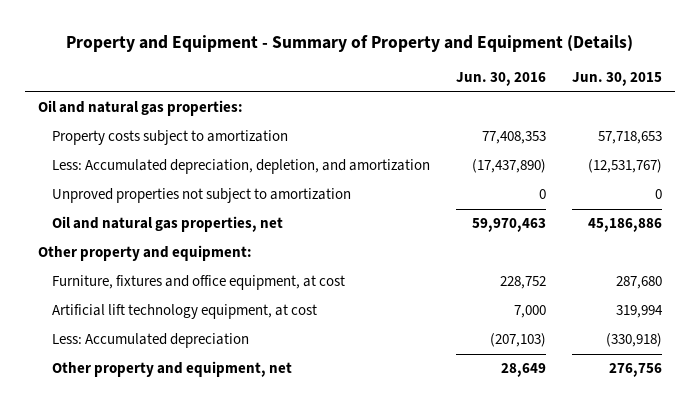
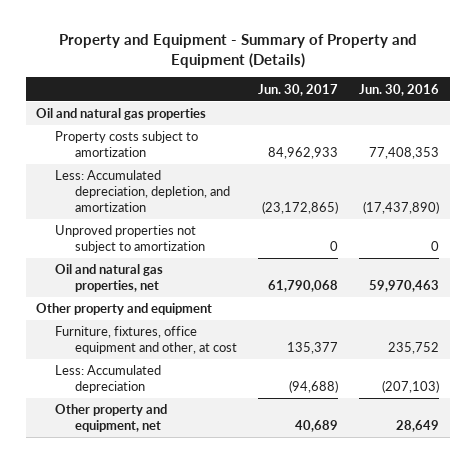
- | Jun. 30, 2016 | Jun. 30, 2015
+ | Jun. 30, 2017 | Jun. 30, 2016
- Oil and natural gas properties:
+ Oil and natural gas properties
- Other property and equipment:
- Furniture, fixtures and office equipment, at cost | 228,752 | 287,680
- Artificial lift technology equipment, at cost | 7,000 | 319,994
+ Other property and equipment
+ Furniture, fixtures, office equipment and other, at cost | 135,377 | 235,752

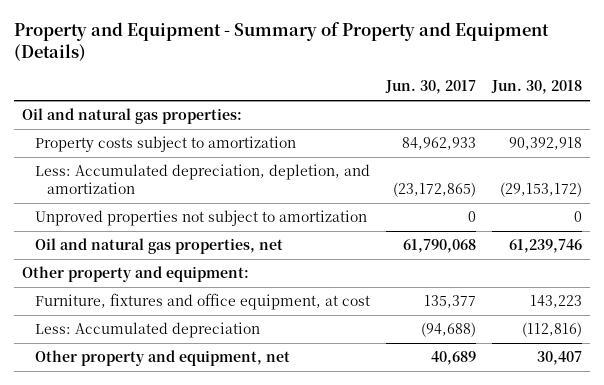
- | Jun. 30, 2017 | Jun. 30, 2016
+ | Jun. 30, 2017 | Jun. 30, 2018
- Oil and natural gas properties
+ Oil and natural gas properties:
- Other property and equipment
- Furniture, fixtures, office equipment and other, at cost | 135,377 | 235,752
+ Other property and equipment:
+ Furniture, fixtures and office equipment, at cost | 135,377 | 143,223

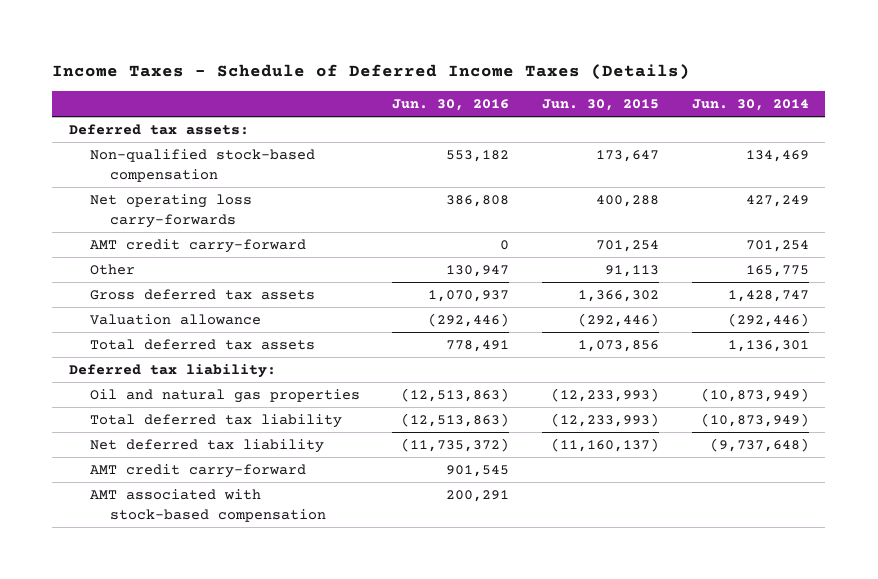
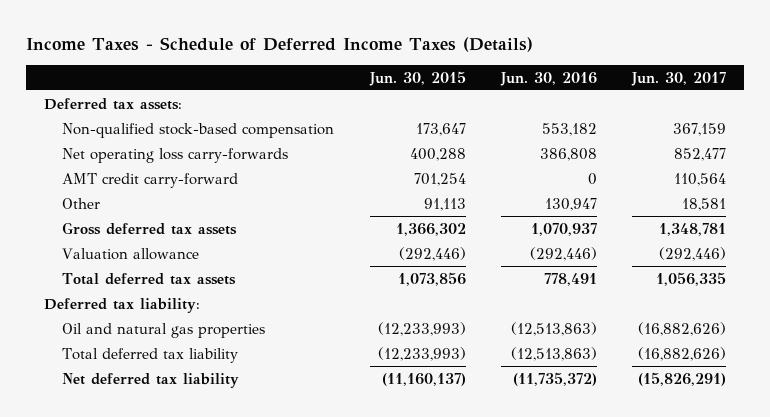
- | Jun. 30, 2016 | Jun. 30, 2015 | Jun. 30, 2014
+ | Jun. 30, 2015 | Jun. 30, 2016 | Jun. 30, 2017
- AMT credit carry-forward | 901,545 | |
- AMT associated with stock-based compensation | 200,291 | |

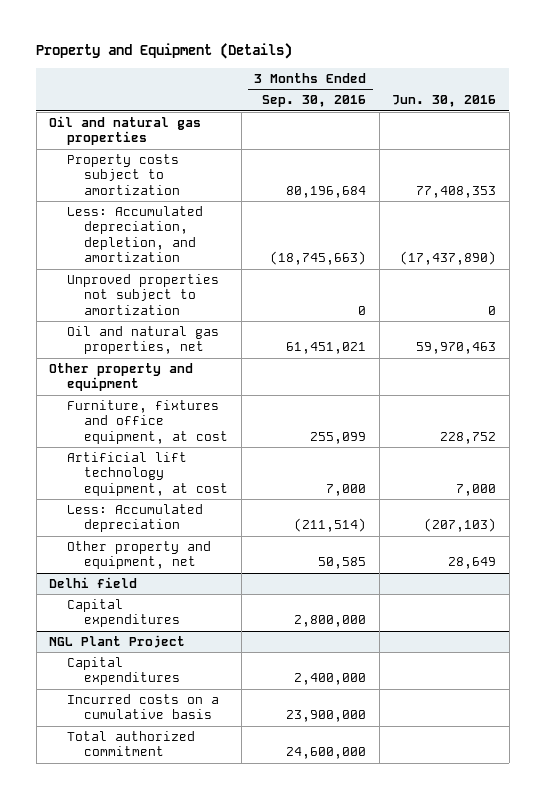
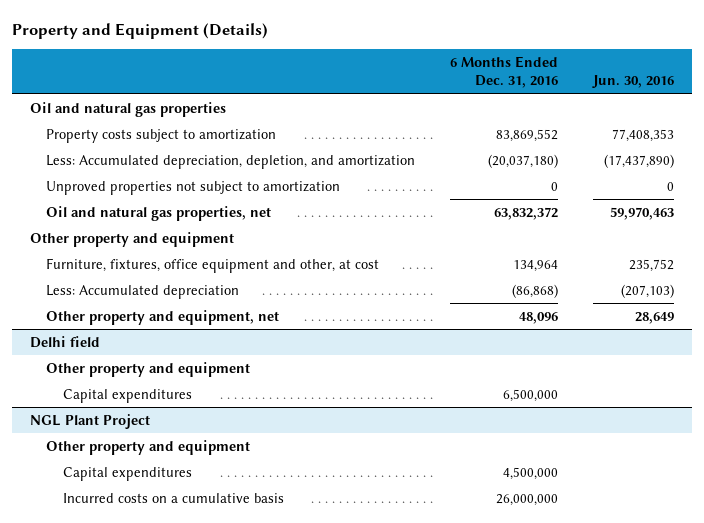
- | 3 Months Ended Sep. 30, 2016 | Jun. 30, 2016
+ | 6 Months Ended Dec. 31, 2016 | Jun. 30, 2016
- Furniture, fixtures and office equipment, at cost | 255,099 | 228,752
- Artificial lift technology equipment, at cost | 7,000 | 7,000
+ Furniture, fixtures, office equipment and other, at cost | 134,964 | 235,752
@ Delhi field
+ Other property and equipment
@ NGL Plant Project
+ Other property and equipment
- Total authorized commitment | 24,600,000 |

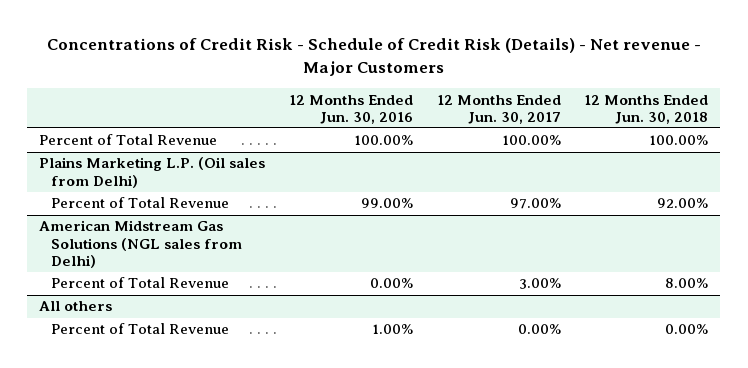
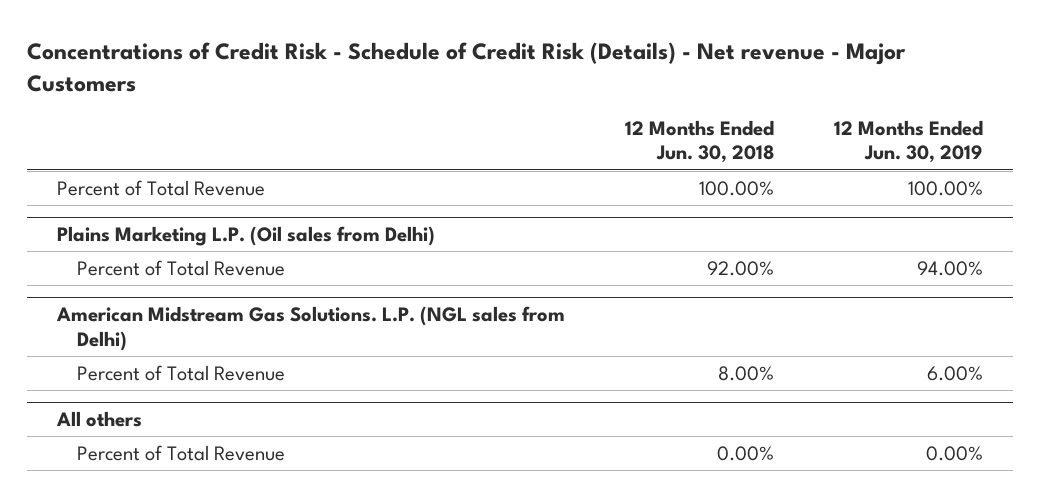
- | 12 Months Ended Jun. 30, 2016 | 12 Months Ended Jun. 30, 2017 | 12 Months Ended Jun. 30, 2018
+ | 12 Months Ended Jun. 30, 2018 | 12 Months Ended Jun. 30, 2019
- American Midstream Gas Solutions (NGL sales from Delhi)
+ American Midstream Gas Solutions. L.P. (NGL sales from Delhi)

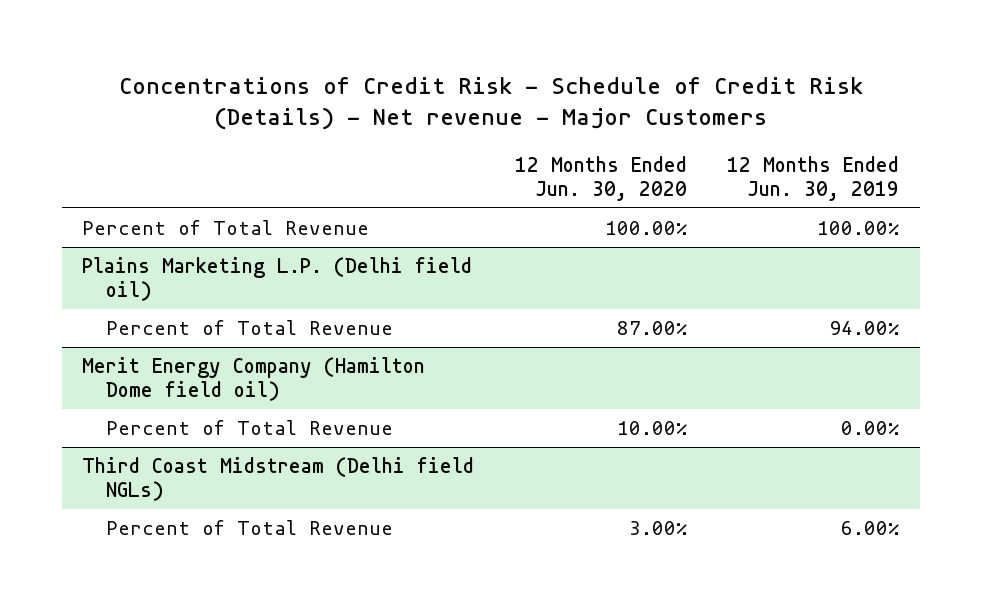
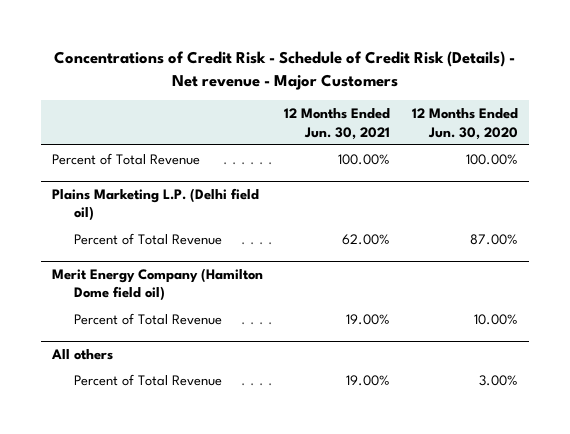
- | 12 Months Ended Jun. 30, 2020 | 12 Months Ended Jun. 30, 2019
+ | 12 Months Ended Jun. 30, 2021 | 12 Months Ended Jun. 30, 2020
- Third Coast Midstream (Delhi field NGLs)
+ All others

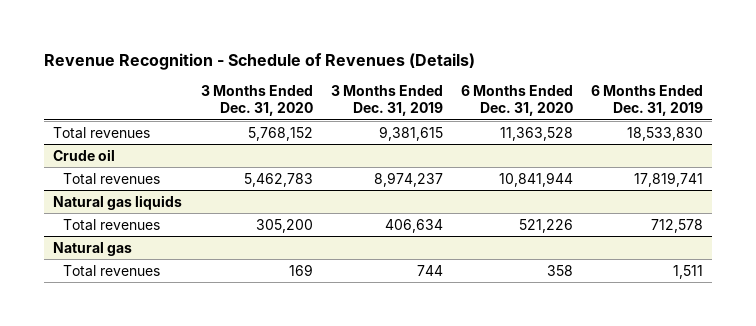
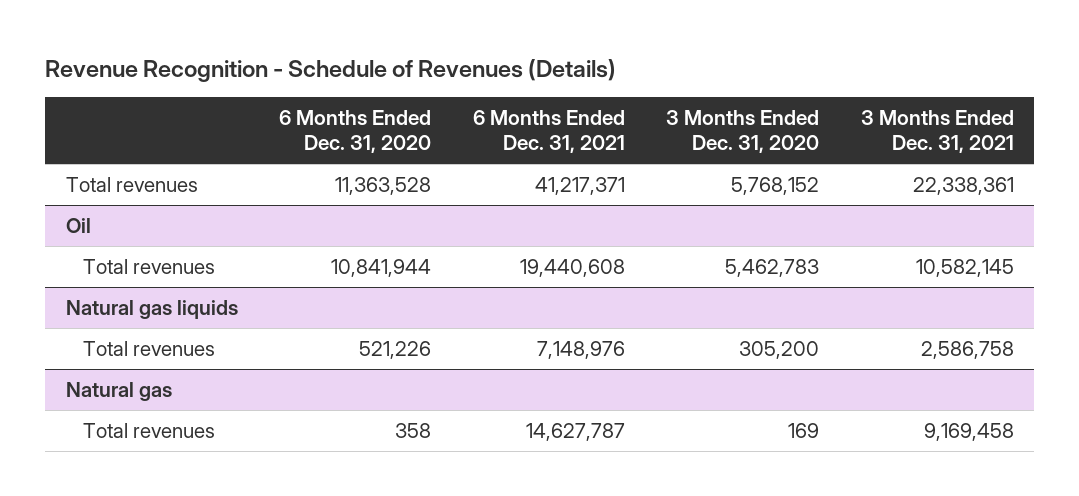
- | 3 Months Ended Dec. 31, 2020 | 3 Months Ended Dec. 31, 2019 | 6 Months Ended Dec. 31, 2020 | 6 Months Ended Dec. 31, 2019
+ | 6 Months Ended Dec. 31, 2020 | 6 Months Ended Dec. 31, 2021 | 3 Months Ended Dec. 31, 2020 | 3 Months Ended Dec. 31, 2021
- Crude oil
+ Oil

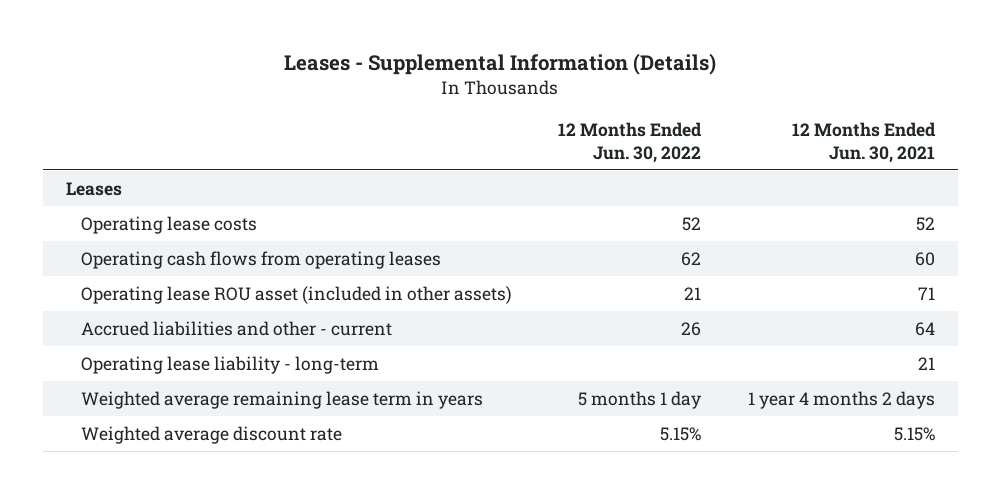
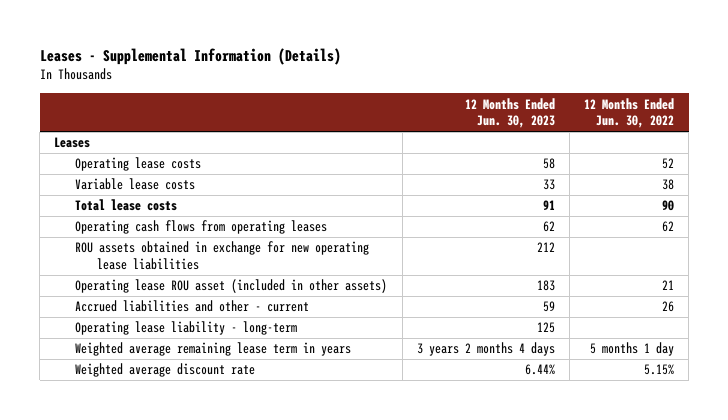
- | 12 Months Ended Jun. 30, 2022 | 12 Months Ended Jun. 30, 2021
+ | 12 Months Ended Jun. 30, 2023 | 12 Months Ended Jun. 30, 2022
+ Variable lease costs | 33 | 38
+ Total lease costs | 91 | 90
+ ROU assets obtained in exchange for new operating lease liabilities | 212 |

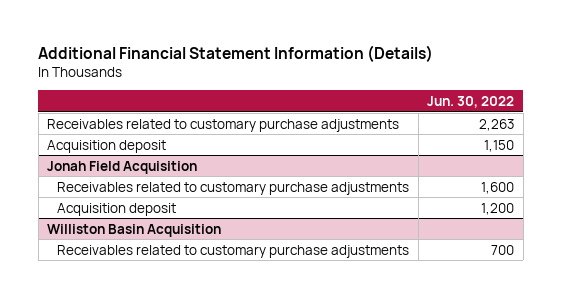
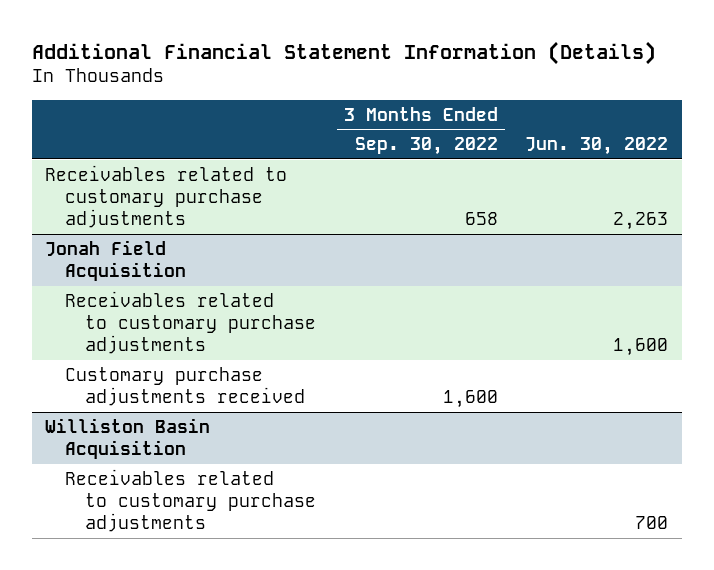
- | Jun. 30, 2022
+ | 3 Months Ended Sep. 30, 2022 | Jun. 30, 2022
- Acquisition deposit | 1,150
@ Jonah Field Acquisition
- Acquisition deposit | 1,200
+ Customary purchase adjustments received | 1,600 |

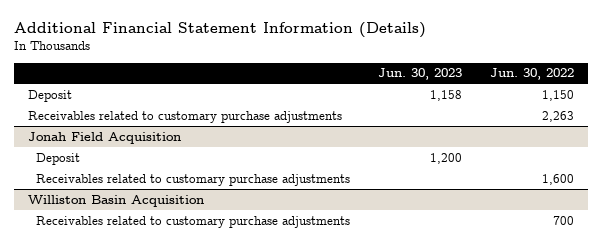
- | 3 Months Ended Sep. 30, 2022 | Jun. 30, 2022
+ | Jun. 30, 2023 | Jun. 30, 2022
+ Deposit | 1,158 | 1,150
@ Jonah Field Acquisition
+ Deposit | 1,200 |
- Customary purchase adjustments received | 1,600 |

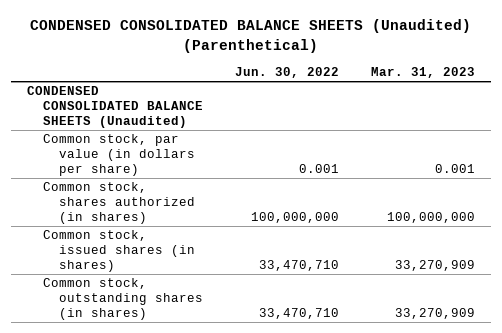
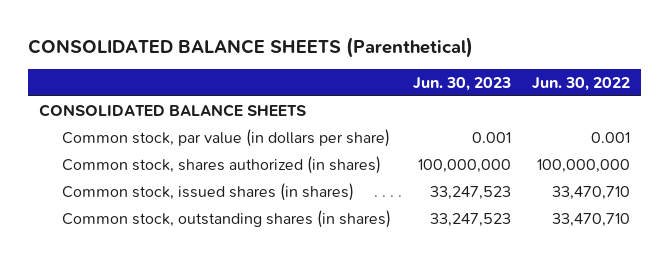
- CONDENSED CONSOLIDATED BALANCE SHEETS (Unaudited) (Parenthetical)
+ CONSOLIDATED BALANCE SHEETS (Parenthetical)
- | Jun. 30, 2022 | Mar. 31, 2023
+ | Jun. 30, 2023 | Jun. 30, 2022
- CONDENSED CONSOLIDATED BALANCE SHEETS (Unaudited)
+ CONSOLIDATED BALANCE SHEETS

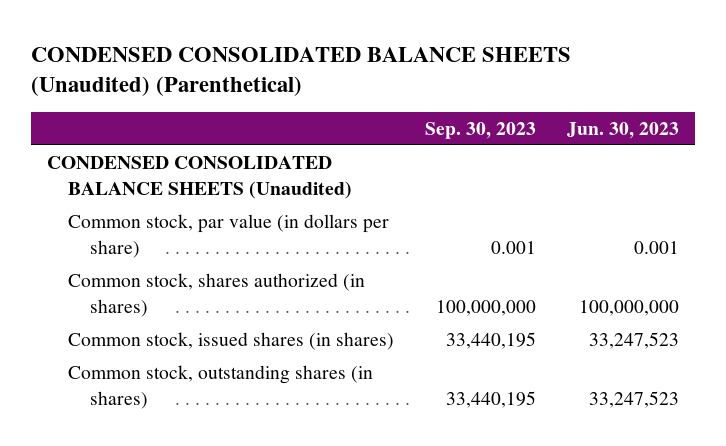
- CONSOLIDATED BALANCE SHEETS (Parenthetical)
+ CONDENSED CONSOLIDATED BALANCE SHEETS (Unaudited) (Parenthetical)
- | Jun. 30, 2023 | Jun. 30, 2022
+ | Sep. 30, 2023 | Jun. 30, 2023
- CONSOLIDATED BALANCE SHEETS
+ CONDENSED CONSOLIDATED BALANCE SHEETS (Unaudited)

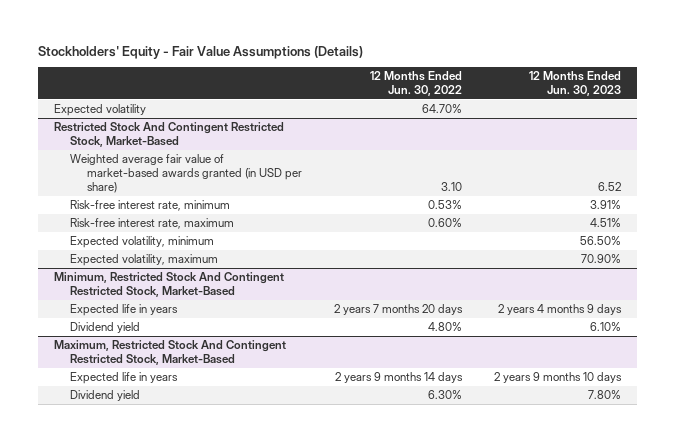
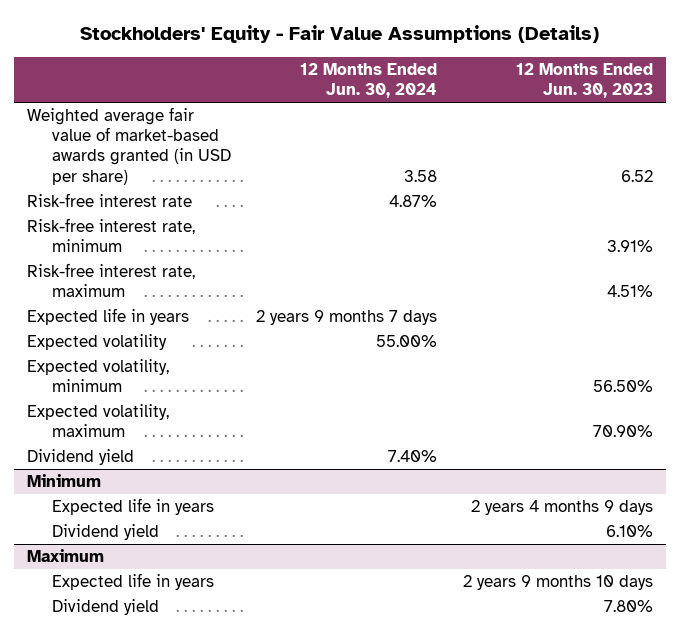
- | 12 Months Ended Jun. 30, 2022 | 12 Months Ended Jun. 30, 2023
+ | 12 Months Ended Jun. 30, 2024 | 12 Months Ended Jun. 30, 2023
- Restricted Stock And Contingent Restricted Stock, Market-Based
+ Risk-free interest rate | 4.87% |
+ Expected life in years | 2 years 9 months 7 days |
moved down: Expected volatility | 55.00% |
- Minimum, Restricted Stock And Contingent Restricted Stock, Market-Based
+ Dividend yield | 7.40% |
+ Minimum
- Maximum, Restricted Stock And Contingent Restricted Stock, Market-Based
+ Maximum

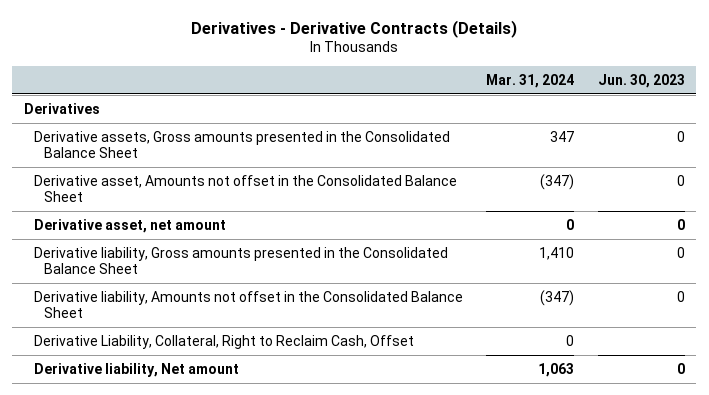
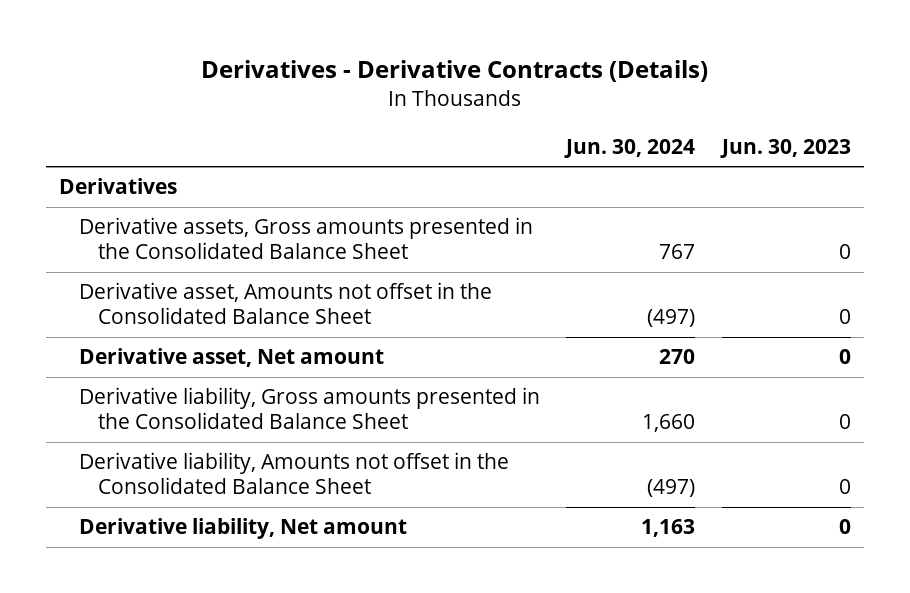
- | Mar. 31, 2024 | Jun. 30, 2023
+ | Jun. 30, 2024 | Jun. 30, 2023
- Derivative asset, net amount | 0 | 0
+ Derivative asset, Net amount | 270 | 0
- Derivative Liability, Collateral, Right to Reclaim Cash, Offset | 0 |

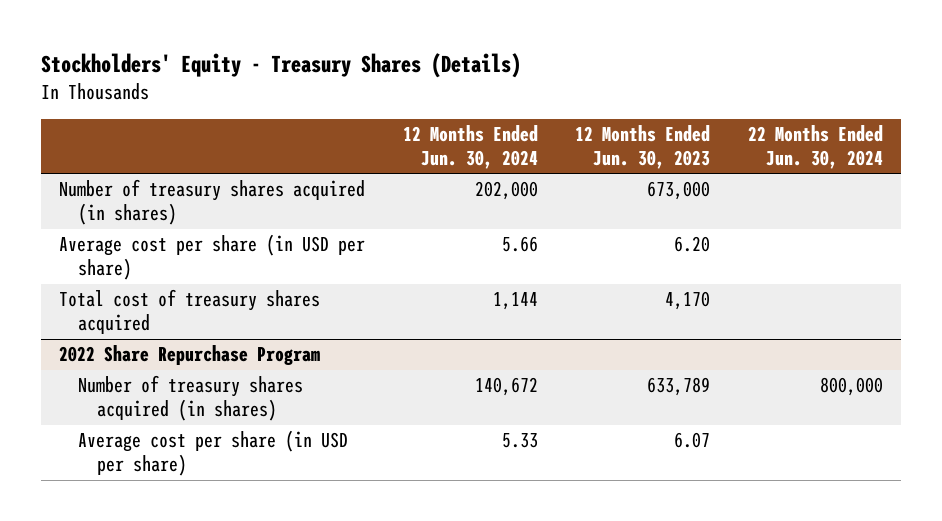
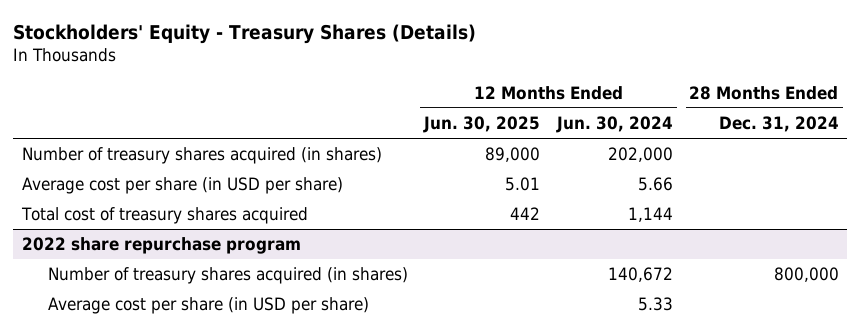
- | 12 Months Ended Jun. 30, 2024 | 12 Months Ended Jun. 30, 2023 | 22 Months Ended Jun. 30, 2024
+ | 12 Months Ended Jun. 30, 2025 | 12 Months Ended Jun. 30, 2024 | 28 Months Ended Dec. 31, 2024
- 2022 Share Repurchase Program
+ 2022 share repurchase program

